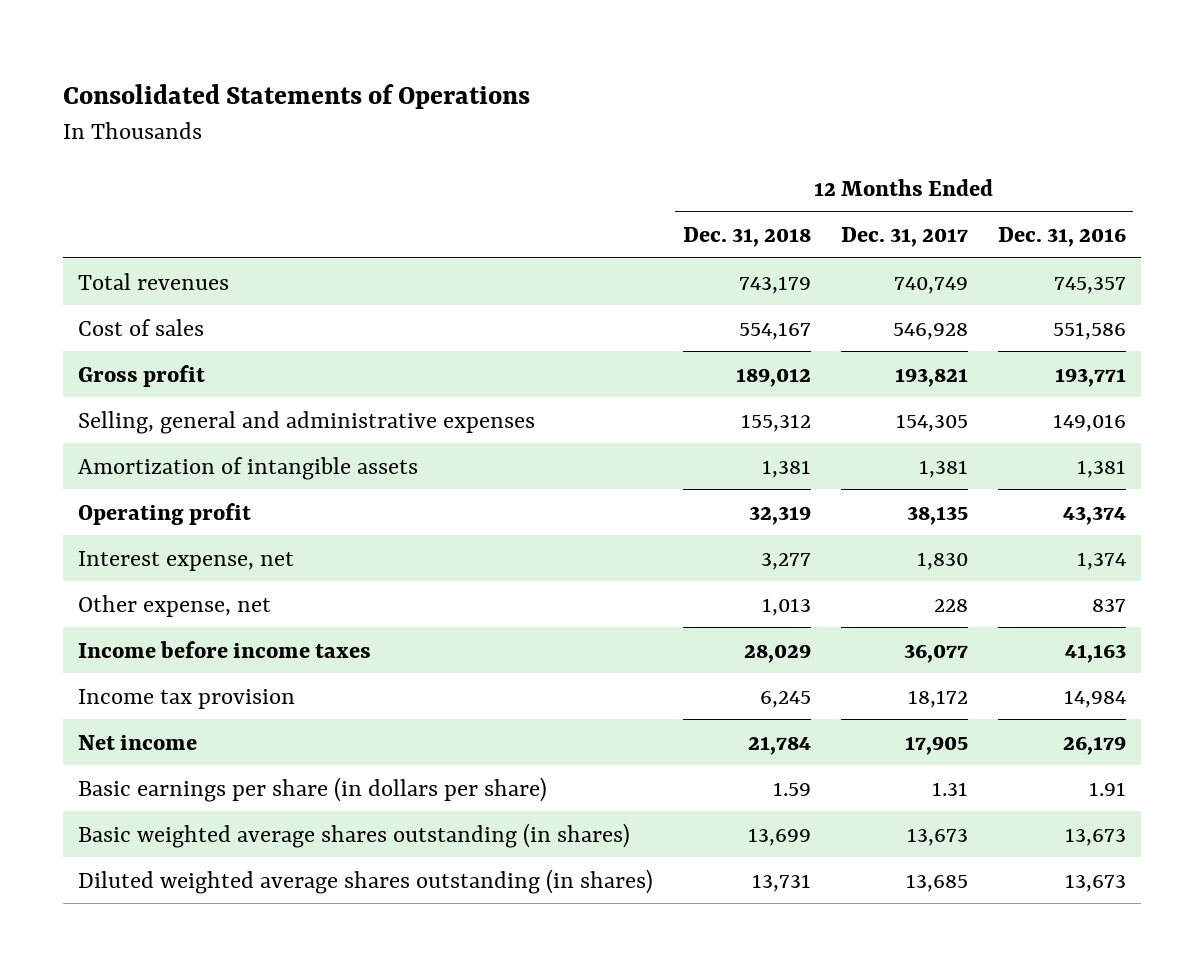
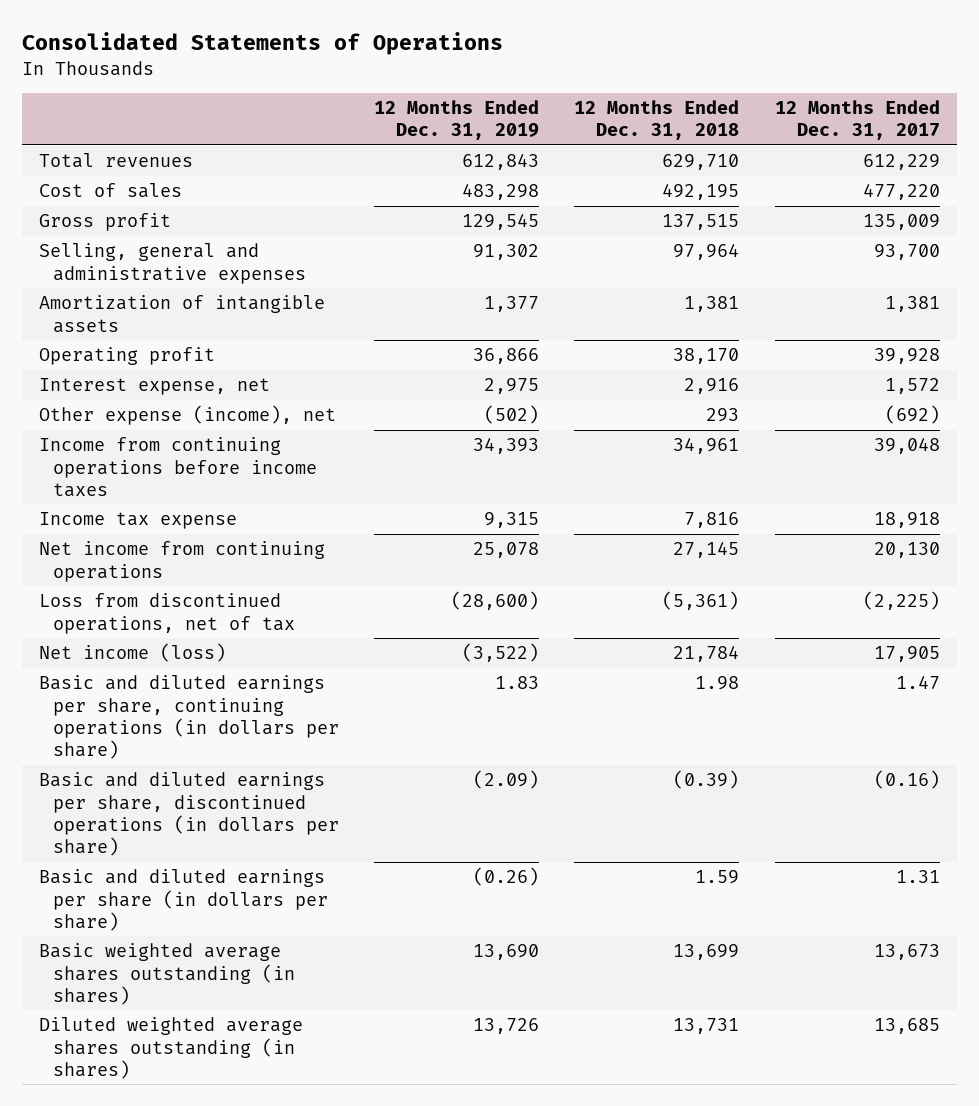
- | 12 Months Ended Dec. 31, 2018 | 12 Months Ended Dec. 31, 2017 | 12 Months Ended Dec. 31, 2016
+ | 12 Months Ended Dec. 31, 2019 | 12 Months Ended Dec. 31, 2018 | 12 Months Ended Dec. 31, 2017
- Total revenues | 743,179 | 740,749 | 745,357
- Cost of sales | 554,167 | 546,928 | 551,586
- Gross profit | 189,012 | 193,821 | 193,771
- Selling, general and administrative expenses | 155,312 | 154,305 | 149,016
+ Total revenues | 612,843 | 629,710 | 612,229
+ Cost of sales | 483,298 | 492,195 | 477,220
+ Gross profit | 129,545 | 137,515 | 135,009
+ Selling, general and administrative expenses | 91,302 | 97,964 | 93,700
- Operating profit | 32,319 | 38,135 | 43,374
- Interest expense, net | 3,277 | 1,830 | 1,374
- Other expense, net | 1,013 | 228 | 837
- Income before income taxes | 28,029 | 36,077 | 41,163
- Income tax provision | 6,245 | 18,172 | 14,984
- Net income | 21,784 | 17,905 | 26,179
- Basic earnings per share (in dollars per share) | 1.59 | 1.31 | 1.91
+ Operating profit | 36,866 | 38,170 | 39,928
+ Interest expense, net | 2,975 | 2,916 | 1,572
+ Other expense (income), net | (502) | 293 | (692)
+ Income from continuing operations before income taxes | 34,393 | 34,961 | 39,048
+ Income tax expense | 9,315 | 7,816 | 18,918
+ Net income from continuing operations | 25,078 | 27,145 | 20,130
+ Loss from discontinued operations, net of tax | (28,600) | (5,361) | (2,225)
+ Net income (loss) | (3,522) | 21,784 | 17,905
+ Basic and diluted earnings per share, continuing operations (in dollars per share) | 1.83 | 1.98 | 1.47
+ Basic and diluted earnings per share, discontinued operations (in dollars per share) | (2.09) | (0.39) | (0.16)
+ Basic and diluted earnings per share (in dollars per share) | (0.26) | 1.59 | 1.31

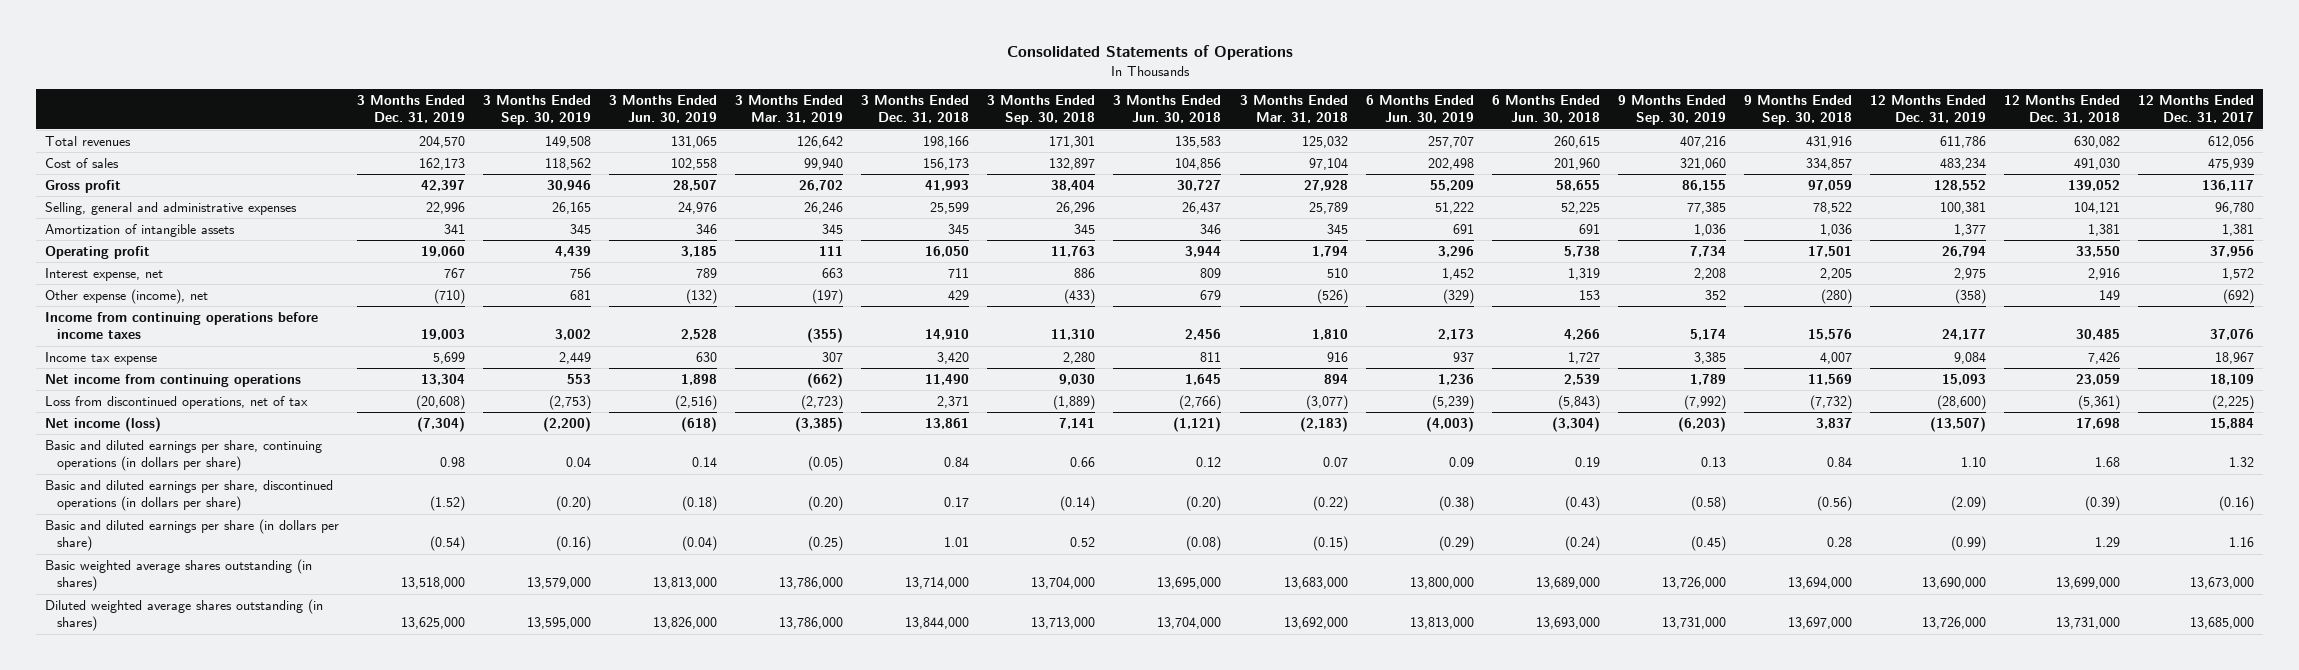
- | 12 Months Ended Dec. 31, 2019 | 12 Months Ended Dec. 31, 2018 | 12 Months Ended Dec. 31, 2017
+ | 3 Months Ended Dec. 31, 2019 | 3 Months Ended Sep. 30, 2019 | 3 Months Ended Jun. 30, 2019 | 3 Months Ended Mar. 31, 2019 | 3 Months Ended Dec. 31, 2018 | 3 Months Ended Sep. 30, 2018 | 3 Months Ended Jun. 30, 2018 | 3 Months Ended Mar. 31, 2018 | 6 Months Ended Jun. 30, 2019 | 6 Months Ended Jun. 30, 2018 | 9 Months Ended Sep. 30, 2019 | 9 Months Ended Sep. 30, 2018 | 12 Months Ended Dec. 31, 2019 | 12 Months Ended Dec. 31, 2018 | 12 Months Ended Dec. 31, 2017
- Total revenues | 612,843 | 629,710 | 612,229
- Cost of sales | 483,298 | 492,195 | 477,220
- Gross profit | 129,545 | 137,515 | 135,009
- Selling, general and administrative expenses | 91,302 | 97,964 | 93,700
+ Total revenues | 204,570 | 149,508 | 131,065 | 126,642 | 198,166 | 171,301 | 135,583 | 125,032 | 257,707 | 260,615 | 407,216 | 431,916 | 611,786 | 630,082 | 612,056
+ Cost of sales | 162,173 | 118,562 | 102,558 | 99,940 | 156,173 | 132,897 | 104,856 | 97,104 | 202,498 | 201,960 | 321,060 | 334,857 | 483,234 | 491,030 | 475,939
+ Gross profit | 42,397 | 30,946 | 28,507 | 26,702 | 41,993 | 38,404 | 30,727 | 27,928 | 55,209 | 58,655 | 86,155 | 97,059 | 128,552 | 139,052 | 136,117
+ Selling, general and administrative expenses | 22,996 | 26,165 | 24,976 | 26,246 | 25,599 | 26,296 | 26,437 | 25,789 | 51,222 | 52,225 | 77,385 | 78,522 | 100,381 | 104,121 | 96,780
- Operating profit | 36,866 | 38,170 | 39,928
+ Operating profit | 19,060 | 4,439 | 3,185 | 111 | 16,050 | 11,763 | 3,944 | 1,794 | 3,296 | 5,738 | 7,734 | 17,501 | 26,794 | 33,550 | 37,956
- Other expense (income), net | (502) | 293 | (692)
- Income from continuing operations before income taxes | 34,393 | 34,961 | 39,048
- Income tax expense | 9,315 | 7,816 | 18,918
- Net income from continuing operations | 25,078 | 27,145 | 20,130
+ Other expense (income), net | (710) | 681 | (132) | (197) | 429 | (433) | 679 | (526) | (329) | 153 | 352 | (280) | (358) | 149 | (692)
+ Income from continuing operations before income taxes | 19,003 | 3,002 | 2,528 | (355) | 14,910 | 11,310 | 2,456 | 1,810 | 2,173 | 4,266 | 5,174 | 15,576 | 24,177 | 30,485 | 37,076
+ Income tax expense | 5,699 | 2,449 | 630 | 307 | 3,420 | 2,280 | 811 | 916 | 937 | 1,727 | 3,385 | 4,007 | 9,084 | 7,426 | 18,967
+ Net income from continuing operations | 13,304 | 553 | 1,898 | (662) | 11,490 | 9,030 | 1,645 | 894 | 1,236 | 2,539 | 1,789 | 11,569 | 15,093 | 23,059 | 18,109
- Net income (loss) | (3,522) | 21,784 | 17,905
- Basic and diluted earnings per share, continuing operations (in dollars per share) | 1.83 | 1.98 | 1.47
+ Net income (loss) | (7,304) | (2,200) | (618) | (3,385) | 13,861 | 7,141 | (1,121) | (2,183) | (4,003) | (3,304) | (6,203) | 3,837 | (13,507) | 17,698 | 15,884
+ Basic and diluted earnings per share, continuing operations (in dollars per share) | 0.98 | 0.04 | 0.14 | (0.05) | 0.84 | 0.66 | 0.12 | 0.07 | 0.09 | 0.19 | 0.13 | 0.84 | 1.10 | 1.68 | 1.32
- Basic and diluted earnings per share (in dollars per share) | (0.26) | 1.59 | 1.31
- Basic weighted average shares outstanding (in shares) | 13,690 | 13,699 | 13,673
- Diluted weighted average shares outstanding (in shares) | 13,726 | 13,731 | 13,685
+ Basic and diluted earnings per share (in dollars per share) | (0.54) | (0.16) | (0.04) | (0.25) | 1.01 | 0.52 | (0.08) | (0.15) | (0.29) | (0.24) | (0.45) | 0.28 | (0.99) | 1.29 | 1.16
+ Basic weighted average shares outstanding (in shares) | 13,518,000 | 13,579,000 | 13,813,000 | 13,786,000 | 13,714,000 | 13,704,000 | 13,695,000 | 13,683,000 | 13,800,000 | 13,689,000 | 13,726,000 | 13,694,000 | 13,690,000 | 13,699,000 | 13,673,000
+ Diluted weighted average shares outstanding (in shares) | 13,625,000 | 13,595,000 | 13,826,000 | 13,786,000 | 13,844,000 | 13,713,000 | 13,704,000 | 13,692,000 | 13,813,000 | 13,693,000 | 13,731,000 | 13,697,000 | 13,726,000 | 13,731,000 | 13,685,000

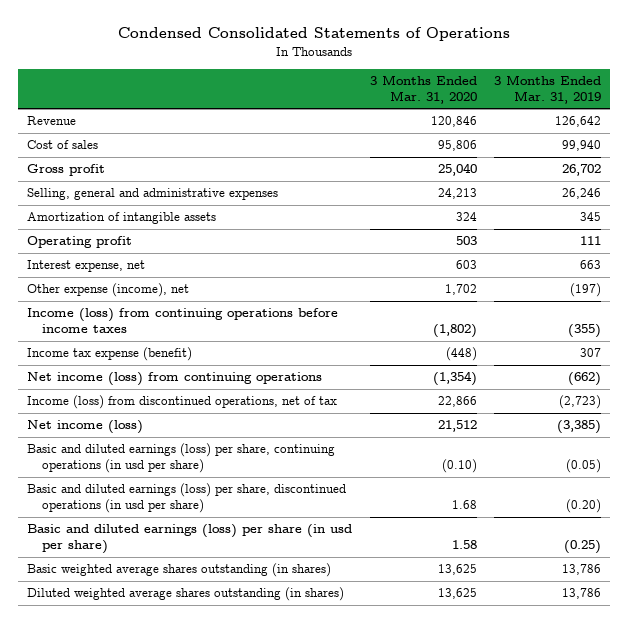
- Consolidated Statements of Operations
+ Condensed Consolidated Statements of Operations
- | 3 Months Ended Dec. 31, 2019 | 3 Months Ended Sep. 30, 2019 | 3 Months Ended Jun. 30, 2019 | 3 Months Ended Mar. 31, 2019 | 3 Months Ended Dec. 31, 2018 | 3 Months Ended Sep. 30, 2018 | 3 Months Ended Jun. 30, 2018 | 3 Months Ended Mar. 31, 2018 | 6 Months Ended Jun. 30, 2019 | 6 Months Ended Jun. 30, 2018 | 9 Months Ended Sep. 30, 2019 | 9 Months Ended Sep. 30, 2018 | 12 Months Ended Dec. 31, 2019 | 12 Months Ended Dec. 31, 2018 | 12 Months Ended Dec. 31, 2017
+ | 3 Months Ended Mar. 31, 2020 | 3 Months Ended Mar. 31, 2019
- Total revenues | 204,570 | 149,508 | 131,065 | 126,642 | 198,166 | 171,301 | 135,583 | 125,032 | 257,707 | 260,615 | 407,216 | 431,916 | 611,786 | 630,082 | 612,056
+ Revenue | 120,846 | 126,642
- Income from continuing operations before income taxes | 19,003 | 3,002 | 2,528 | (355) | 14,910 | 11,310 | 2,456 | 1,810 | 2,173 | 4,266 | 5,174 | 15,576 | 24,177 | 30,485 | 37,076
- Income tax expense | 5,699 | 2,449 | 630 | 307 | 3,420 | 2,280 | 811 | 916 | 937 | 1,727 | 3,385 | 4,007 | 9,084 | 7,426 | 18,967
- Net income from continuing operations | 13,304 | 553 | 1,898 | (662) | 11,490 | 9,030 | 1,645 | 894 | 1,236 | 2,539 | 1,789 | 11,569 | 15,093 | 23,059 | 18,109
- Loss from discontinued operations, net of tax | (20,608) | (2,753) | (2,516) | (2,723) | 2,371 | (1,889) | (2,766) | (3,077) | (5,239) | (5,843) | (7,992) | (7,732) | (28,600) | (5,361) | (2,225)
+ Income (loss) from continuing operations before income taxes | (1,802) | (355)
+ Income tax expense (benefit) | (448) | 307
+ Net income (loss) from continuing operations | (1,354) | (662)
+ Income (loss) from discontinued operations, net of tax | 22,866 | (2,723)
- Basic and diluted earnings per share, continuing operations (in dollars per share) | 0.98 | 0.04 | 0.14 | (0.05) | 0.84 | 0.66 | 0.12 | 0.07 | 0.09 | 0.19 | 0.13 | 0.84 | 1.10 | 1.68 | 1.32
- Basic and diluted earnings per share, discontinued operations (in dollars per share) | (1.52) | (0.20) | (0.18) | (0.20) | 0.17 | (0.14) | (0.20) | (0.22) | (0.38) | (0.43) | (0.58) | (0.56) | (2.09) | (0.39) | (0.16)
- Basic and diluted earnings per share (in dollars per share) | (0.54) | (0.16) | (0.04) | (0.25) | 1.01 | 0.52 | (0.08) | (0.15) | (0.29) | (0.24) | (0.45) | 0.28 | (0.99) | 1.29 | 1.16
- Basic weighted average shares outstanding (in shares) | 13,518,000 | 13,579,000 | 13,813,000 | 13,786,000 | 13,714,000 | 13,704,000 | 13,695,000 | 13,683,000 | 13,800,000 | 13,689,000 | 13,726,000 | 13,694,000 | 13,690,000 | 13,699,000 | 13,673,000
- Diluted weighted average shares outstanding (in shares) | 13,625,000 | 13,595,000 | 13,826,000 | 13,786,000 | 13,844,000 | 13,713,000 | 13,704,000 | 13,692,000 | 13,813,000 | 13,693,000 | 13,731,000 | 13,697,000 | 13,726,000 | 13,731,000 | 13,685,000
+ Basic and diluted earnings (loss) per share, continuing operations (in usd per share) | (0.10) | (0.05)
+ Basic and diluted earnings (loss) per share, discontinued operations (in usd per share) | 1.68 | (0.20)
+ Basic and diluted earnings (loss) per share (in usd per share) | 1.58 | (0.25)
+ Basic weighted average shares outstanding (in shares) | 13,625 | 13,786
+ Diluted weighted average shares outstanding (in shares) | 13,625 | 13,786

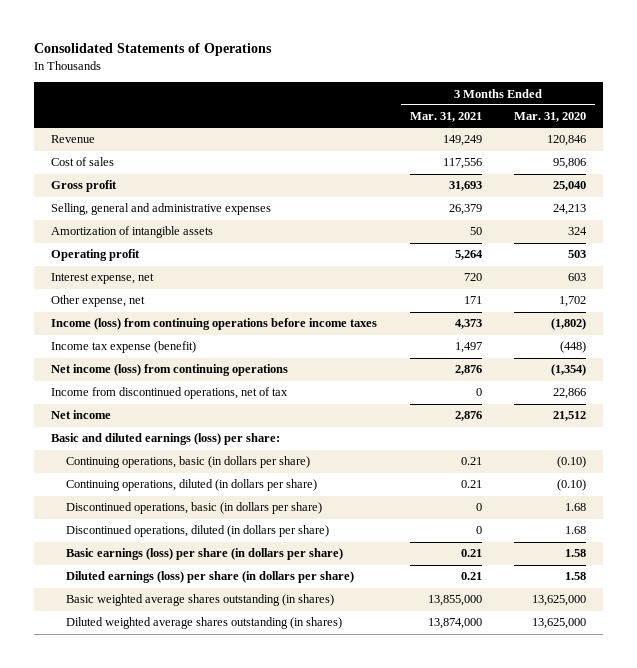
- Condensed Consolidated Statements of Operations
+ Consolidated Statements of Operations
- | 3 Months Ended Mar. 31, 2020 | 3 Months Ended Mar. 31, 2019
+ | 3 Months Ended Mar. 31, 2021 | 3 Months Ended Mar. 31, 2020
- Other expense (income), net | 1,702 | (197)
+ Other expense, net | 171 | 1,702
- Income (loss) from discontinued operations, net of tax | 22,866 | (2,723)
- Net income (loss) | 21,512 | (3,385)
- Basic and diluted earnings (loss) per share, continuing operations (in usd per share) | (0.10) | (0.05)
- Basic and diluted earnings (loss) per share, discontinued operations (in usd per share) | 1.68 | (0.20)
- Basic and diluted earnings (loss) per share (in usd per share) | 1.58 | (0.25)
- Basic weighted average shares outstanding (in shares) | 13,625 | 13,786
- Diluted weighted average shares outstanding (in shares) | 13,625 | 13,786
+ Income from discontinued operations, net of tax | 0 | 22,866
+ Net income | 2,876 | 21,512
+ Basic and diluted earnings (loss) per share:
+ Continuing operations, basic (in dollars per share) | 0.21 | (0.10)
+ Continuing operations, diluted (in dollars per share) | 0.21 | (0.10)
+ Discontinued operations, basic (in dollars per share) | 0 | 1.68
+ Discontinued operations, diluted (in dollars per share) | 0 | 1.68
+ Basic earnings (loss) per share (in dollars per share) | 0.21 | 1.58
+ Diluted earnings (loss) per share (in dollars per share) | 0.21 | 1.58
+ Basic weighted average shares outstanding (in shares) | 13,855,000 | 13,625,000
+ Diluted weighted average shares outstanding (in shares) | 13,874,000 | 13,625,000

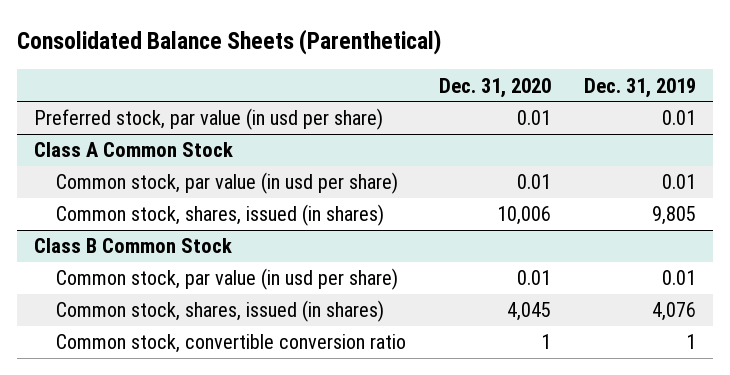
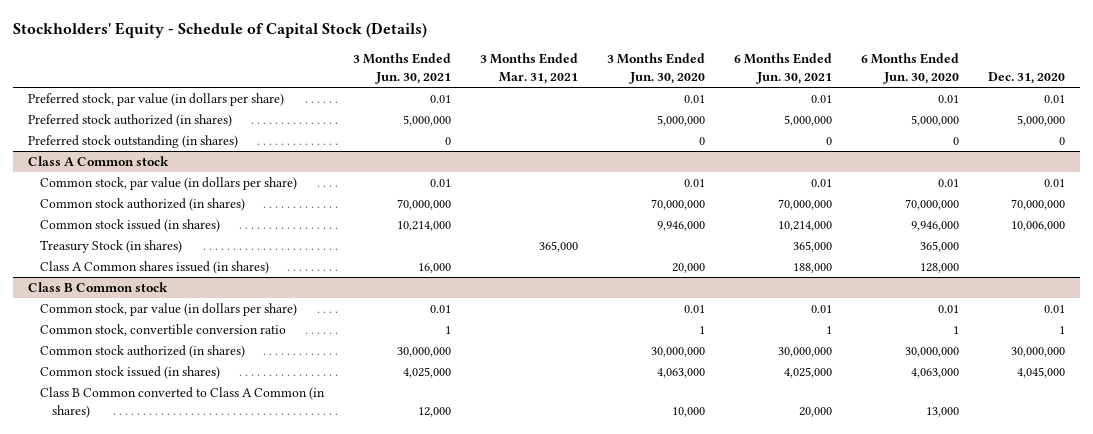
- Consolidated Balance Sheets (Parenthetical)
+ Stockholders' Equity - Schedule of Capital Stock (Details)
- | Dec. 31, 2020 | Dec. 31, 2019
+ | 3 Months Ended Jun. 30, 2021 | 3 Months Ended Mar. 31, 2021 | 3 Months Ended Jun. 30, 2020 | 6 Months Ended Jun. 30, 2021 | 6 Months Ended Jun. 30, 2020 | Dec. 31, 2020
- Preferred stock, par value (in usd per share) | 0.01 | 0.01
- Class A Common Stock
- Common stock, par value (in usd per share) | 0.01 | 0.01
- Common stock, shares, issued (in shares) | 10,006 | 9,805
- Class B Common Stock
- Common stock, par value (in usd per share) | 0.01 | 0.01
- Common stock, shares, issued (in shares) | 4,045 | 4,076
+ Preferred stock, par value (in dollars per share) | 0.01 | | 0.01 | 0.01 | 0.01 | 0.01
+ Preferred stock authorized (in shares) | 5,000,000 | | 5,000,000 | 5,000,000 | 5,000,000 | 5,000,000
+ Preferred stock outstanding (in shares) | 0 | | 0 | 0 | 0 | 0
+ Class A Common stock
+ Common stock, par value (in dollars per share) | 0.01 | | 0.01 | 0.01 | 0.01 | 0.01
+ Common stock authorized (in shares) | 70,000,000 | | 70,000,000 | 70,000,000 | 70,000,000 | 70,000,000
+ Common stock issued (in shares) | 10,214,000 | | 9,946,000 | 10,214,000 | 9,946,000 | 10,006,000
+ Treasury Stock (in shares) | | 365,000 | | 365,000 | 365,000 |
+ Class A Common shares issued (in shares) | 16,000 | | 20,000 | 188,000 | 128,000 |
+ Class B Common stock
+ Common stock, par value (in dollars per share) | 0.01 | | 0.01 | 0.01 | 0.01 | 0.01
+ Common stock authorized (in shares) | 30,000,000 | | 30,000,000 | 30,000,000 | 30,000,000 | 30,000,000
+ Common stock issued (in shares) | 4,025,000 | | 4,063,000 | 4,025,000 | 4,063,000 | 4,045,000
+ Class B Common converted to Class A Common (in shares) | 12,000 | | 10,000 | 20,000 | 13,000 |

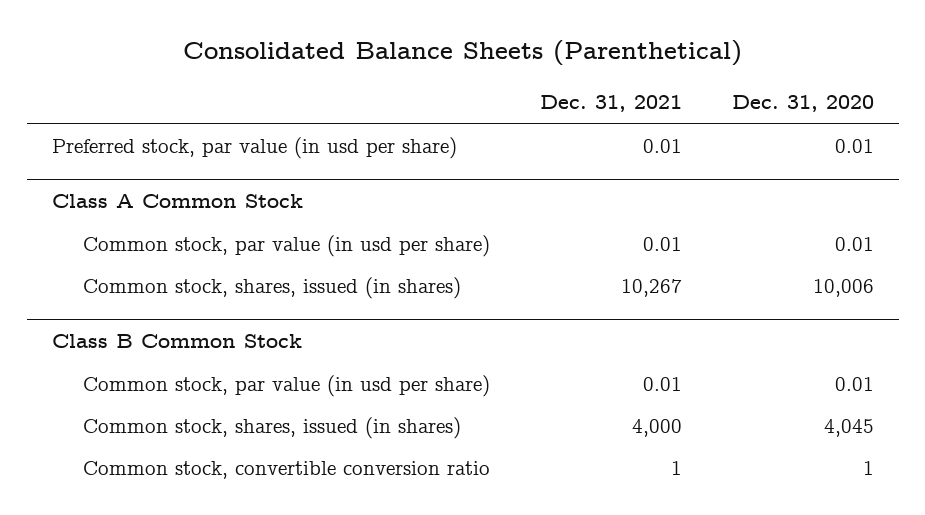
- Stockholders' Equity - Schedule of Capital Stock (Details)
+ Consolidated Balance Sheets (Parenthetical)
- | 3 Months Ended Jun. 30, 2021 | 3 Months Ended Mar. 31, 2021 | 3 Months Ended Jun. 30, 2020 | 6 Months Ended Jun. 30, 2021 | 6 Months Ended Jun. 30, 2020 | Dec. 31, 2020
+ | Dec. 31, 2021 | Dec. 31, 2020
- Preferred stock, par value (in dollars per share) | 0.01 | | 0.01 | 0.01 | 0.01 | 0.01
- Preferred stock authorized (in shares) | 5,000,000 | | 5,000,000 | 5,000,000 | 5,000,000 | 5,000,000
- Preferred stock outstanding (in shares) | 0 | | 0 | 0 | 0 | 0
- Class A Common stock
- Common stock, par value (in dollars per share) | 0.01 | | 0.01 | 0.01 | 0.01 | 0.01
- Common stock authorized (in shares) | 70,000,000 | | 70,000,000 | 70,000,000 | 70,000,000 | 70,000,000
- Common stock issued (in shares) | 10,214,000 | | 9,946,000 | 10,214,000 | 9,946,000 | 10,006,000
- Treasury Stock (in shares) | | 365,000 | | 365,000 | 365,000 |
- Class A Common shares issued (in shares) | 16,000 | | 20,000 | 188,000 | 128,000 |
- Class B Common stock
- Common stock, par value (in dollars per share) | 0.01 | | 0.01 | 0.01 | 0.01 | 0.01
+ Preferred stock, par value (in usd per share) | 0.01 | 0.01
+ Class A Common Stock
+ Common stock, par value (in usd per share) | 0.01 | 0.01
+ Common stock, shares, issued (in shares) | 10,267 | 10,006
+ Class B Common Stock
+ Common stock, par value (in usd per share) | 0.01 | 0.01
+ Common stock, shares, issued (in shares) | 4,000 | 4,045
- Common stock authorized (in shares) | 30,000,000 | | 30,000,000 | 30,000,000 | 30,000,000 | 30,000,000
- Common stock issued (in shares) | 4,025,000 | | 4,063,000 | 4,025,000 | 4,063,000 | 4,045,000
- Class B Common converted to Class A Common (in shares) | 12,000 | | 10,000 | 20,000 | 13,000 |

